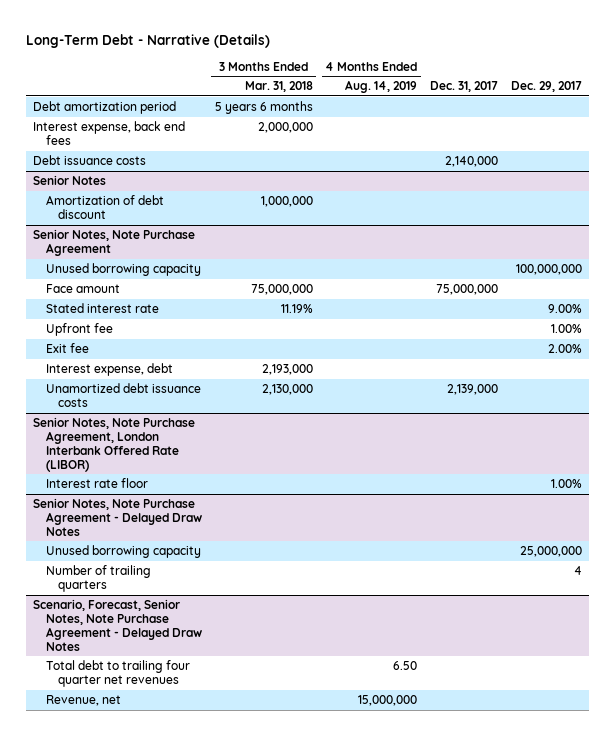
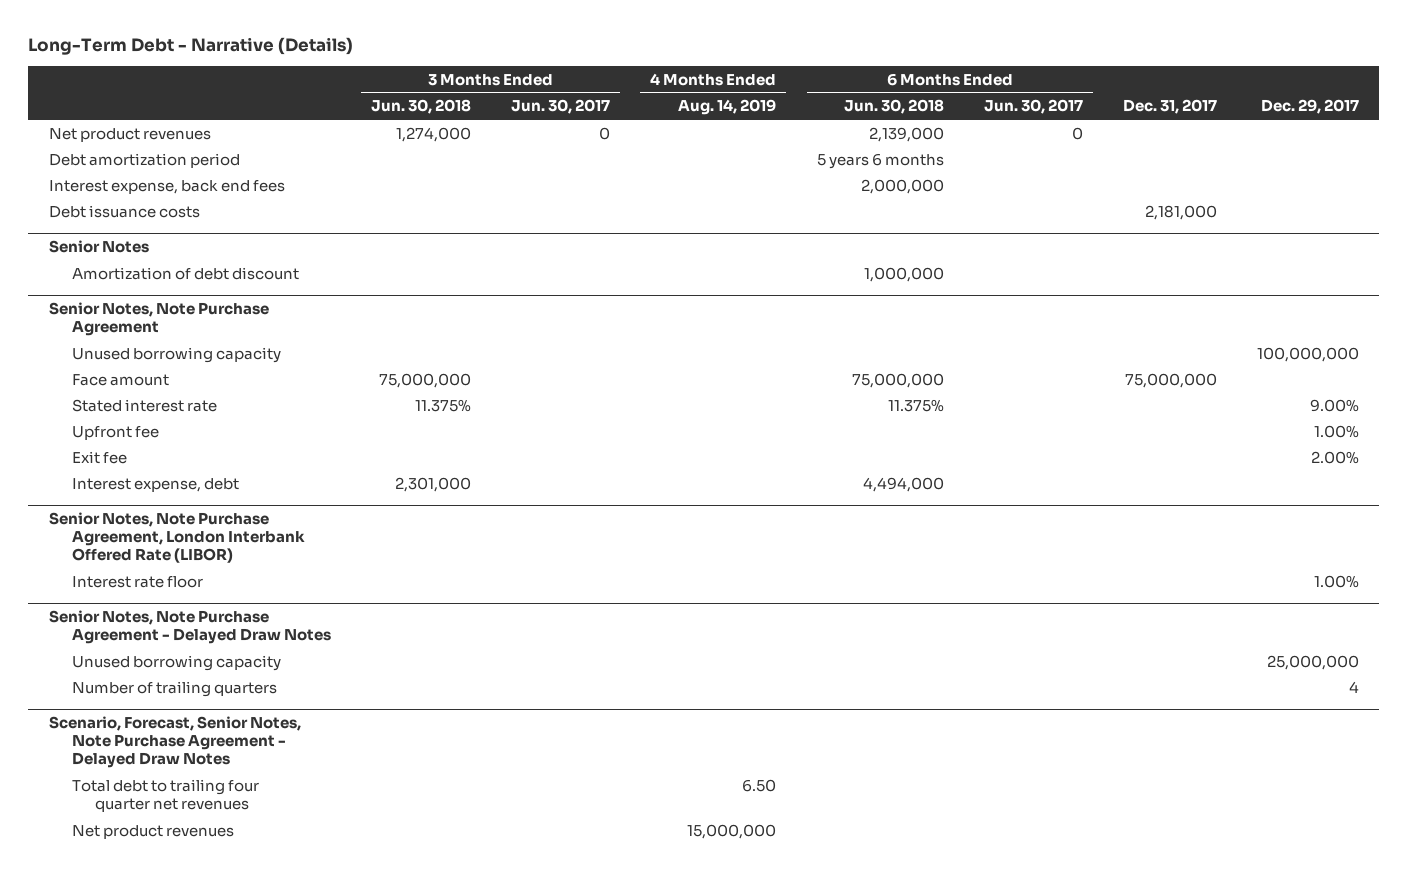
- | 3 Months Ended Mar. 31, 2018 | 4 Months Ended Aug. 14, 2019 | Dec. 31, 2017 | Dec. 29, 2017
+ | 3 Months Ended Jun. 30, 2018 | 3 Months Ended Jun. 30, 2017 | 4 Months Ended Aug. 14, 2019 | 6 Months Ended Jun. 30, 2018 | 6 Months Ended Jun. 30, 2017 | Dec. 31, 2017 | Dec. 29, 2017
+ Net product revenues | 1,274,000 | 0 | | 2,139,000 | 0 | |
- Debt issuance costs | | | 2,140,000 |
+ Debt issuance costs | | | | | | 2,181,000 |
@ Senior Notes, Note Purchase Agreement
- Unamortized debt issuance costs | 2,130,000 | | 2,139,000 |
@ Scenario, Forecast, Senior Notes, Note Purchase Agreement - Delayed Draw Notes
- Revenue, net | | 15,000,000 | |
+ Net product revenues | | | 15,000,000 | | | |

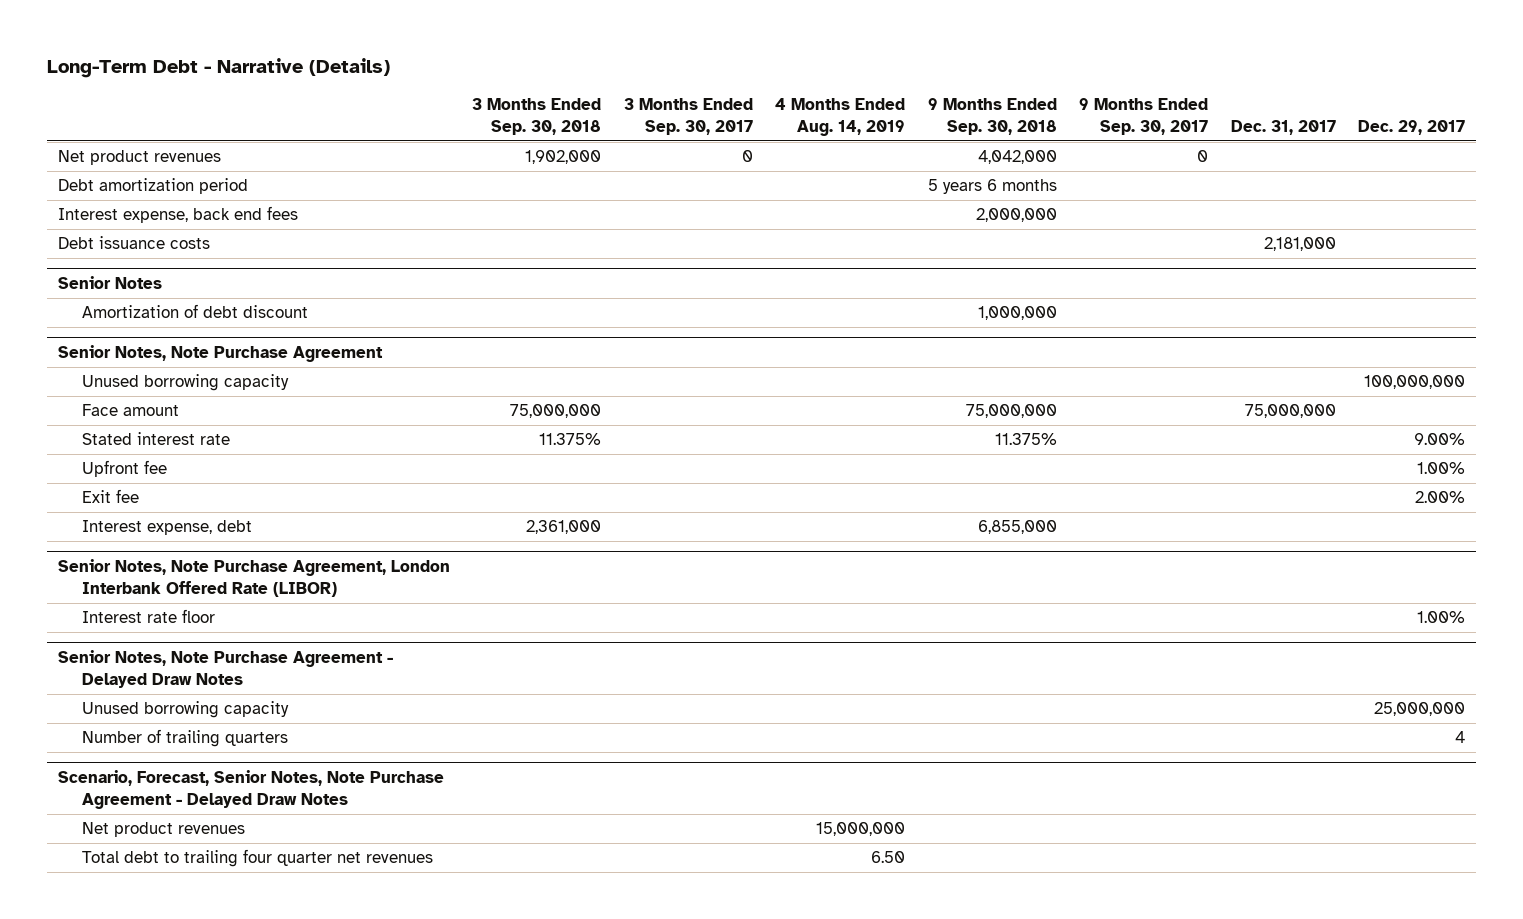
- | 3 Months Ended Jun. 30, 2018 | 3 Months Ended Jun. 30, 2017 | 4 Months Ended Aug. 14, 2019 | 6 Months Ended Jun. 30, 2018 | 6 Months Ended Jun. 30, 2017 | Dec. 31, 2017 | Dec. 29, 2017
+ | 3 Months Ended Sep. 30, 2018 | 3 Months Ended Sep. 30, 2017 | 4 Months Ended Aug. 14, 2019 | 9 Months Ended Sep. 30, 2018 | 9 Months Ended Sep. 30, 2017 | Dec. 31, 2017 | Dec. 29, 2017
@ Scenario, Forecast, Senior Notes, Note Purchase Agreement - Delayed Draw Notes
moved down: Total debt to trailing four quarter net revenues | | | 6.50 | | | |

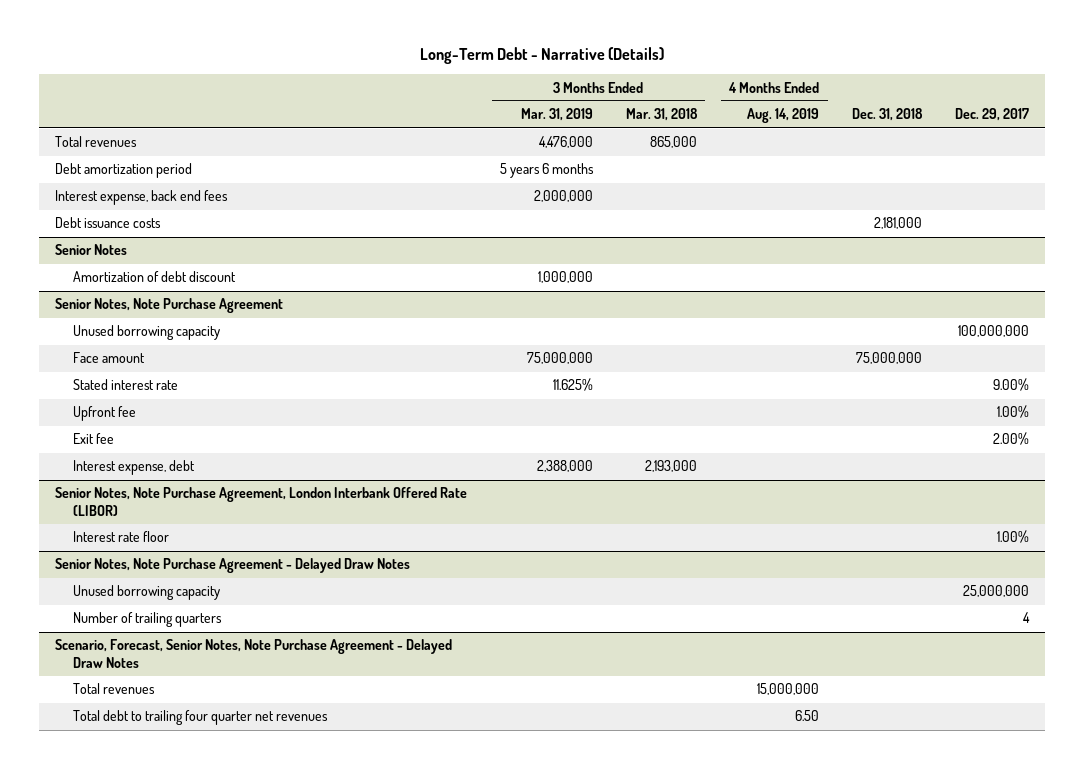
- | 3 Months Ended Sep. 30, 2018 | 3 Months Ended Sep. 30, 2017 | 4 Months Ended Aug. 14, 2019 | 9 Months Ended Sep. 30, 2018 | 9 Months Ended Sep. 30, 2017 | Dec. 31, 2017 | Dec. 29, 2017
+ | 3 Months Ended Mar. 31, 2019 | 3 Months Ended Mar. 31, 2018 | 4 Months Ended Aug. 14, 2019 | Dec. 31, 2018 | Dec. 29, 2017
- Net product revenues | 1,902,000 | 0 | | 4,042,000 | 0 | |
+ Total revenues | 4,476,000 | 865,000 | | |
@ Scenario, Forecast, Senior Notes, Note Purchase Agreement - Delayed Draw Notes
- Net product revenues | | | 15,000,000 | | | |
+ Total revenues | | | 15,000,000 | |

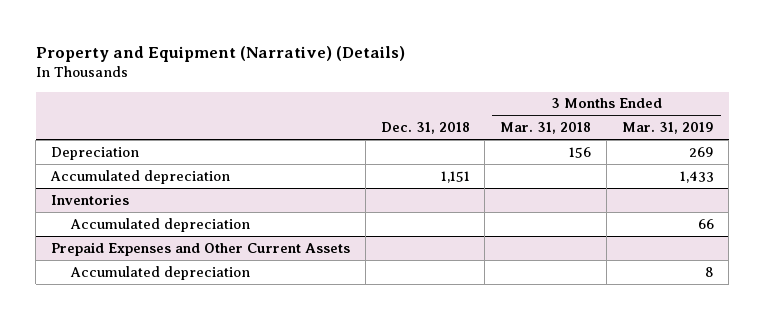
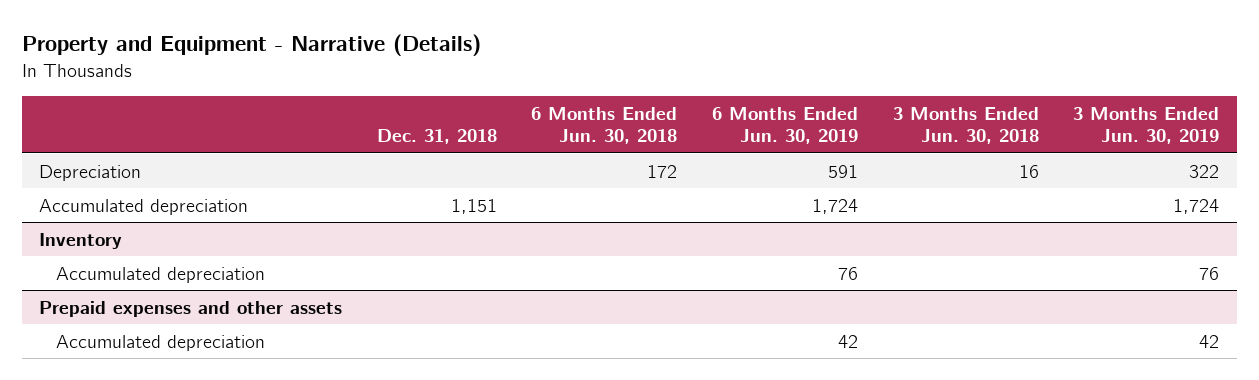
- Property and Equipment (Narrative) (Details)
+ Property and Equipment - Narrative (Details)
- | Dec. 31, 2018 | 3 Months Ended Mar. 31, 2018 | 3 Months Ended Mar. 31, 2019
+ | Dec. 31, 2018 | 6 Months Ended Jun. 30, 2018 | 6 Months Ended Jun. 30, 2019 | 3 Months Ended Jun. 30, 2018 | 3 Months Ended Jun. 30, 2019
- Inventories
+ Inventory
- Prepaid Expenses and Other Current Assets
+ Prepaid expenses and other assets

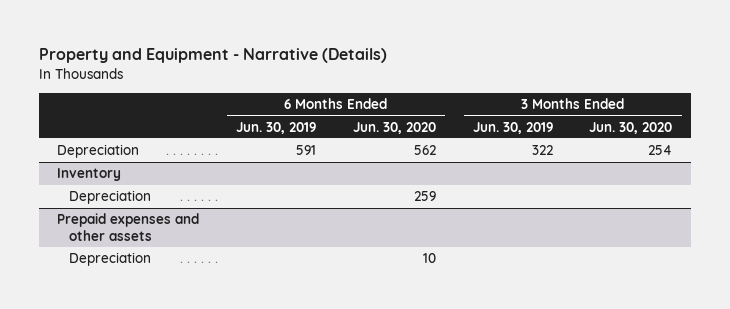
- | Dec. 31, 2018 | 6 Months Ended Jun. 30, 2018 | 6 Months Ended Jun. 30, 2019 | 3 Months Ended Jun. 30, 2018 | 3 Months Ended Jun. 30, 2019
+ | 6 Months Ended Jun. 30, 2019 | 6 Months Ended Jun. 30, 2020 | 3 Months Ended Jun. 30, 2019 | 3 Months Ended Jun. 30, 2020
- Accumulated depreciation | 1,151 | | 1,724 | | 1,724
@ Inventory
- Accumulated depreciation | | | 76 | | 76
+ Depreciation | | 259 | |
@ Prepaid expenses and other assets
- Accumulated depreciation | | | 42 | | 42
+ Depreciation | | 10 | |

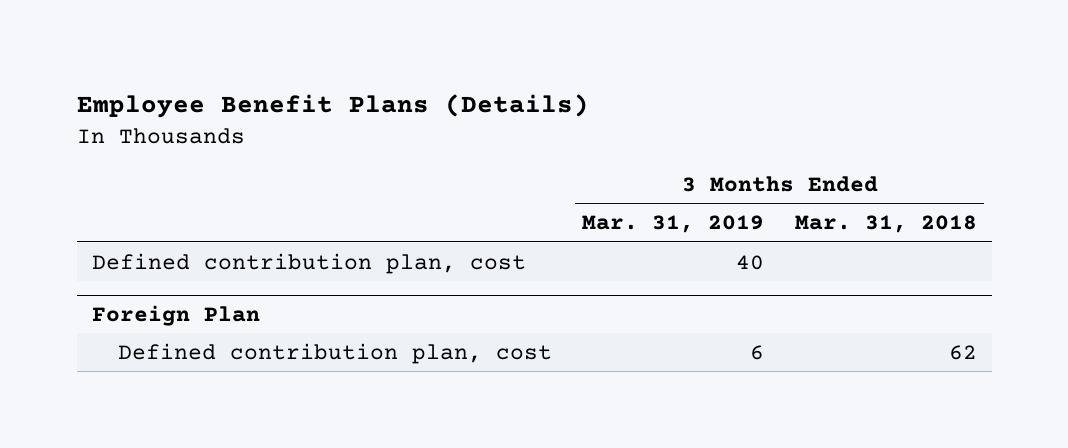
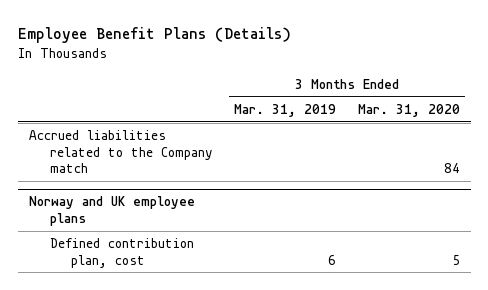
- | 3 Months Ended Mar. 31, 2019 | 3 Months Ended Mar. 31, 2018
+ | 3 Months Ended Mar. 31, 2019 | 3 Months Ended Mar. 31, 2020
- Defined contribution plan, cost | 40 |
- Foreign Plan
+ Accrued liabilities related to the Company match | | 84
+ Norway and UK employee plans

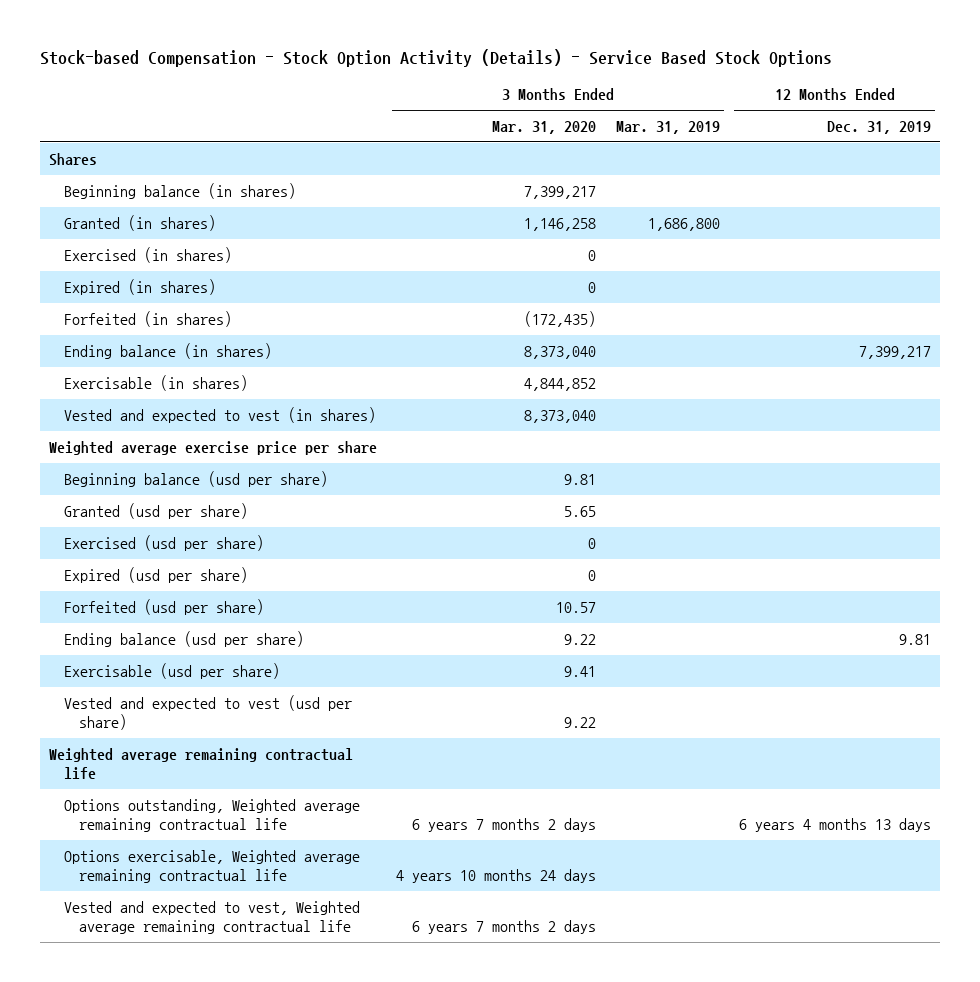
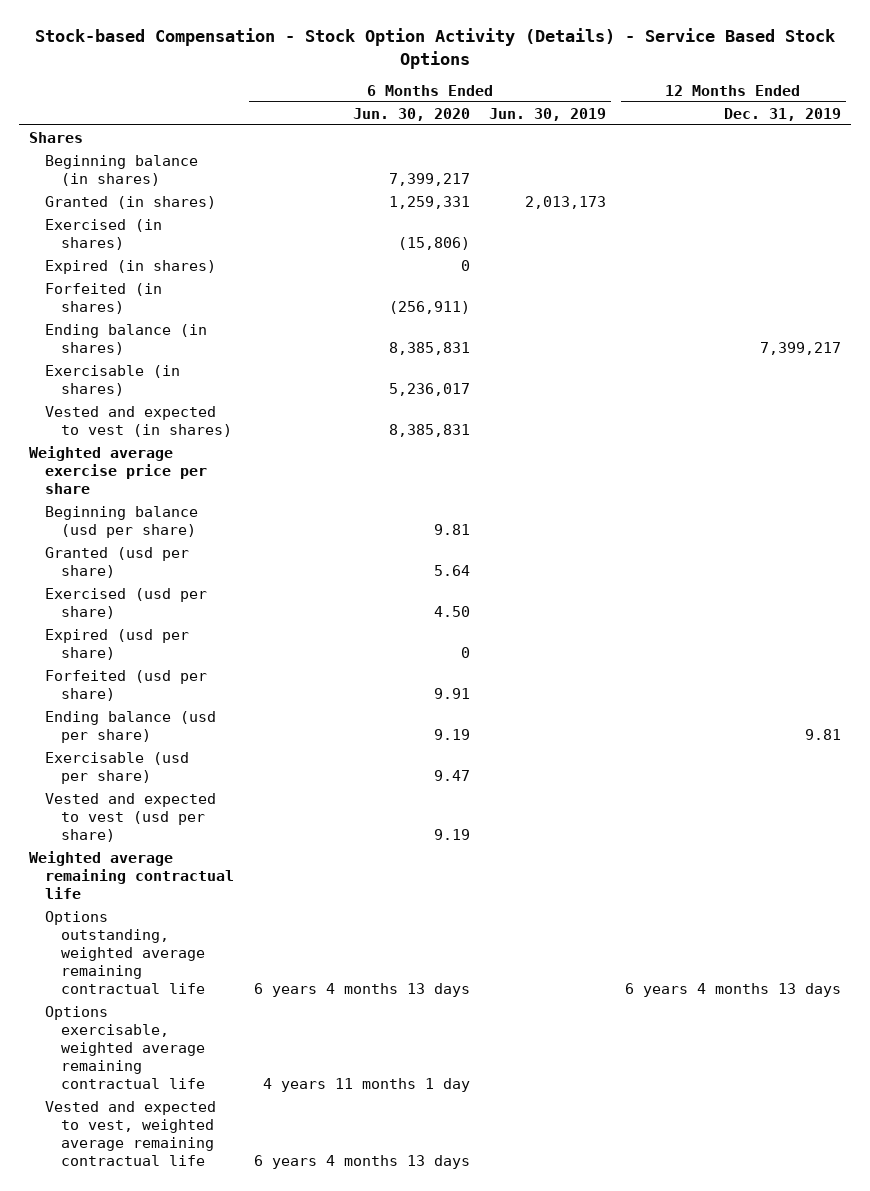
- | 3 Months Ended Mar. 31, 2020 | 3 Months Ended Mar. 31, 2019 | 12 Months Ended Dec. 31, 2019
+ | 6 Months Ended Jun. 30, 2020 | 6 Months Ended Jun. 30, 2019 | 12 Months Ended Dec. 31, 2019
- Options outstanding, Weighted average remaining contractual life | 6 years 7 months 2 days | | 6 years 4 months 13 days
- Options exercisable, Weighted average remaining contractual life | 4 years 10 months 24 days | |
- Vested and expected to vest, Weighted average remaining contractual life | 6 years 7 months 2 days | |
+ Options outstanding, weighted average remaining contractual life | 6 years 4 months 13 days | | 6 years 4 months 13 days
+ Options exercisable, weighted average remaining contractual life | 4 years 11 months 1 day | |
+ Vested and expected to vest, weighted average remaining contractual life | 6 years 4 months 13 days | |

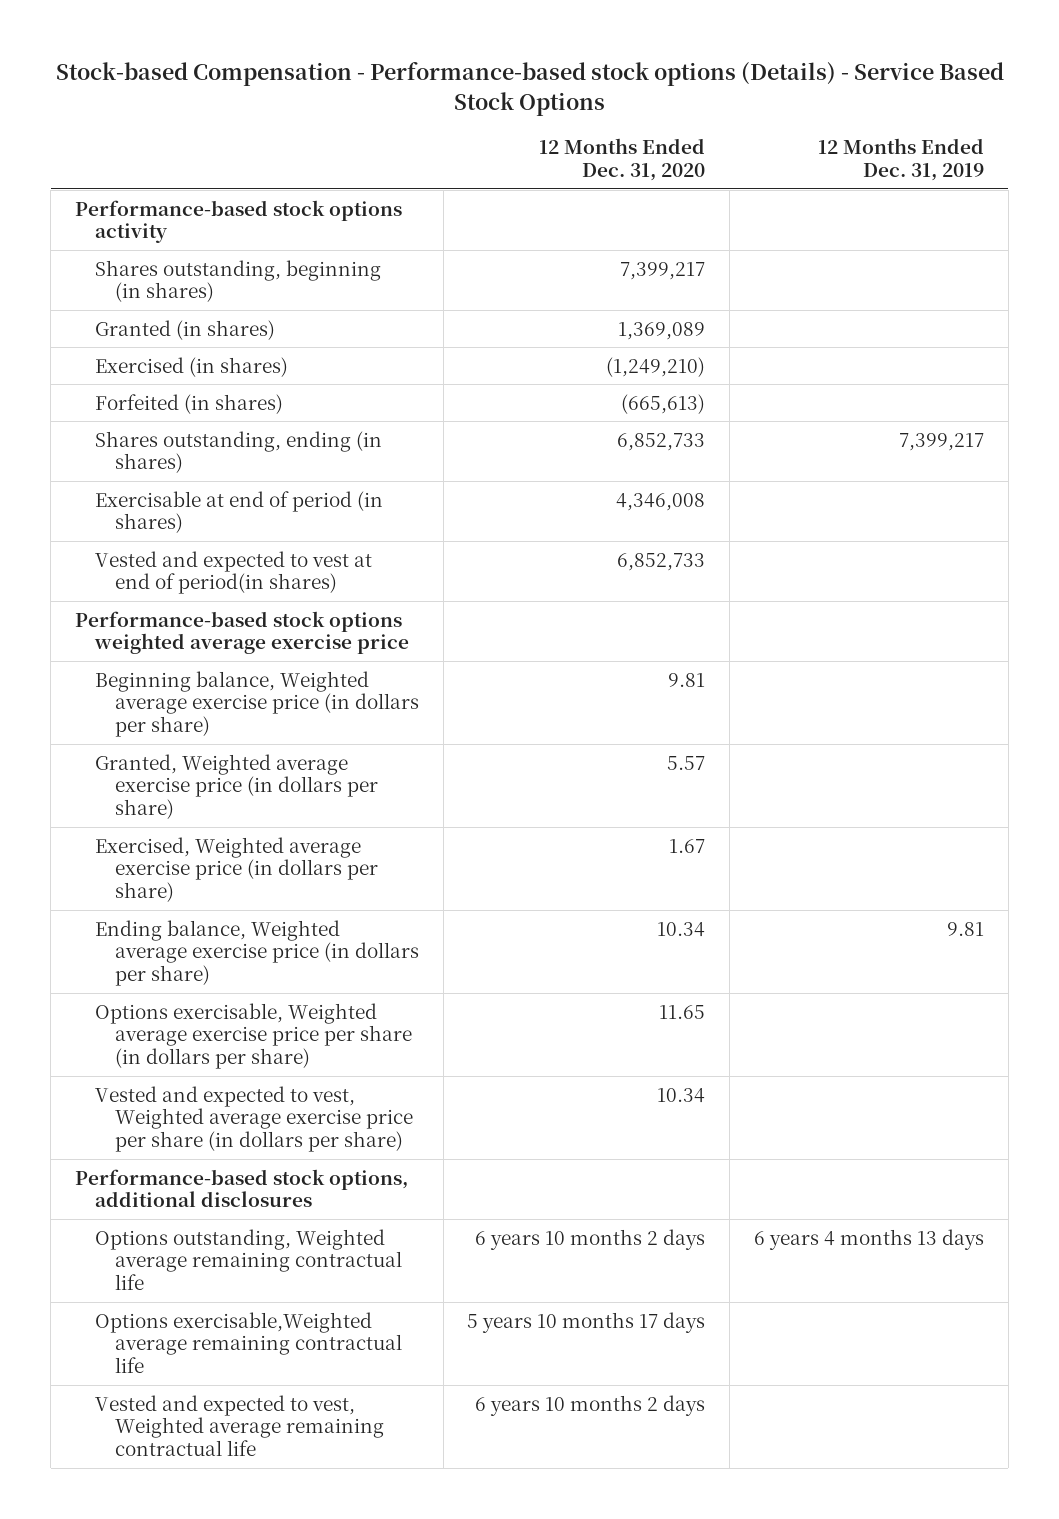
- Stock-based Compensation - Stock Option Activity (Details) - Service Based Stock Options
+ Stock-based Compensation - Performance-based stock options (Details) - Service Based Stock Options
- | 6 Months Ended Jun. 30, 2020 | 6 Months Ended Jun. 30, 2019 | 12 Months Ended Dec. 31, 2019
+ | 12 Months Ended Dec. 31, 2020 | 12 Months Ended Dec. 31, 2019
- Shares
- Beginning balance (in shares) | 7,399,217 | |
+ Performance-based stock options activity
+ Shares outstanding, beginning (in shares) | 7,399,217 |
- Expired (in shares) | 0 | |
- Ending balance (in shares) | 8,385,831 | | 7,399,217
- Exercisable (in shares) | 5,236,017 | |
- Vested and expected to vest (in shares) | 8,385,831 | |
- Weighted average exercise price per share
- Beginning balance (usd per share) | 9.81 | |
- Granted (usd per share) | 5.64 | |
- Exercised (usd per share) | 4.50 | |
- Expired (usd per share) | 0 | |
- Forfeited (usd per share) | 9.91 | |
- Ending balance (usd per share) | 9.19 | | 9.81
- Exercisable (usd per share) | 9.47 | |
- Vested and expected to vest (usd per share) | 9.19 | |
- Weighted average remaining contractual life
- Options outstanding, weighted average remaining contractual life | 6 years 4 months 13 days | | 6 years 4 months 13 days
- Options exercisable, weighted average remaining contractual life | 4 years 11 months 1 day | |
- Vested and expected to vest, weighted average remaining contractual life | 6 years 4 months 13 days | |
+ Shares outstanding, ending (in shares) | 6,852,733 | 7,399,217
+ Exercisable at end of period (in shares) | 4,346,008 |
+ Vested and expected to vest at end of period(in shares) | 6,852,733 |
+ Performance-based stock options weighted average exercise price
+ Beginning balance, Weighted average exercise price (in dollars per share) | 9.81 |
+ Granted, Weighted average exercise price (in dollars per share) | 5.57 |
+ Exercised, Weighted average exercise price (in dollars per share) | 1.67 |
+ Ending balance, Weighted average exercise price (in dollars per share) | 10.34 | 9.81
+ Options exercisable, Weighted average exercise price per share (in dollars per share) | 11.65 |
+ Vested and expected to vest, Weighted average exercise price per share (in dollars per share) | 10.34 |
+ Performance-based stock options, additional disclosures
+ Options outstanding, Weighted average remaining contractual life | 6 years 10 months 2 days | 6 years 4 months 13 days
+ Options exercisable,Weighted average remaining contractual life | 5 years 10 months 17 days |
+ Vested and expected to vest, Weighted average remaining contractual life | 6 years 10 months 2 days |

